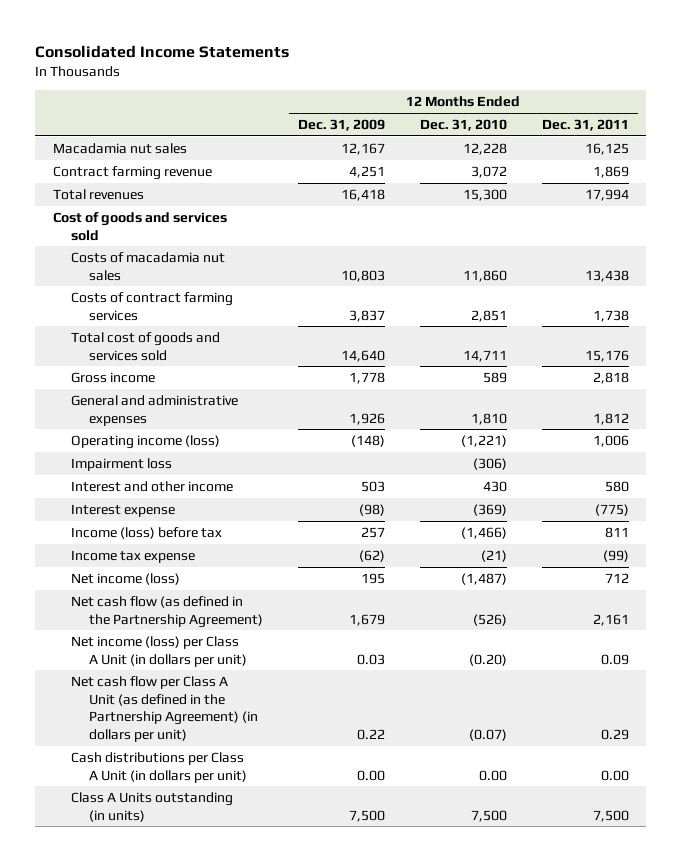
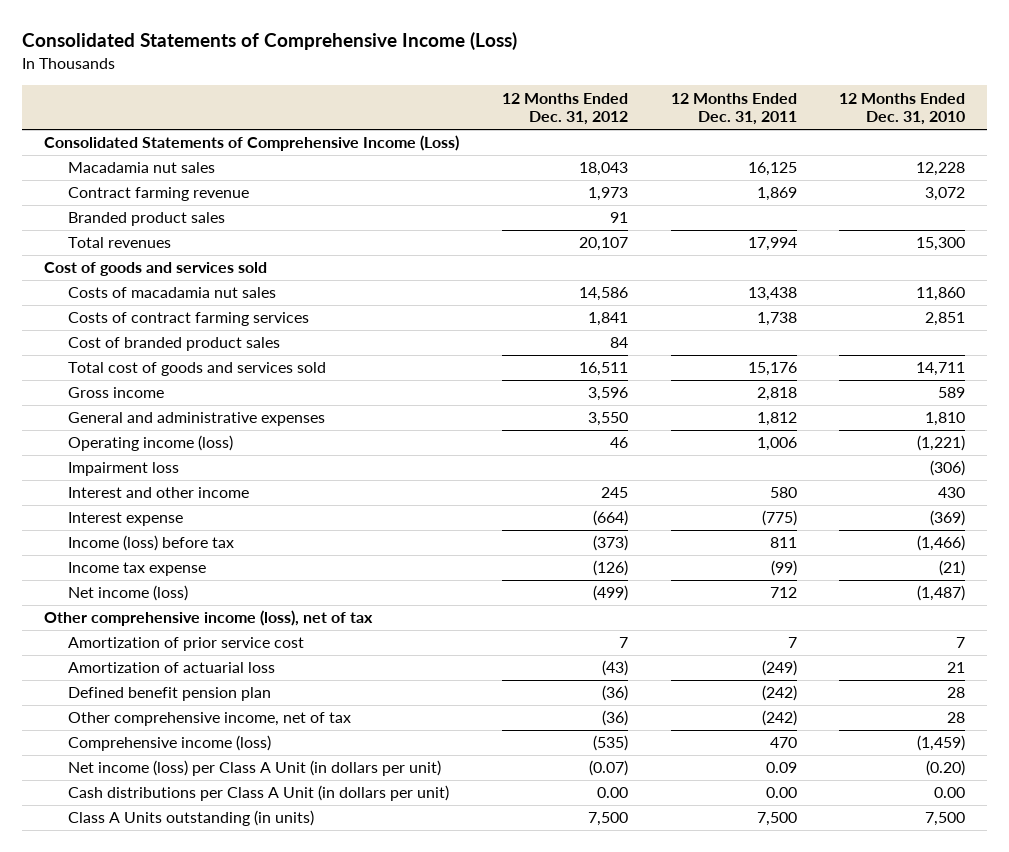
- Consolidated Income Statements
+ Consolidated Statements of Comprehensive Income (Loss)
- | 12 Months Ended Dec. 31, 2009 | 12 Months Ended Dec. 31, 2010 | 12 Months Ended Dec. 31, 2011
+ | 12 Months Ended Dec. 31, 2012 | 12 Months Ended Dec. 31, 2011 | 12 Months Ended Dec. 31, 2010
+ Consolidated Statements of Comprehensive Income (Loss)
+ Branded product sales | 91 | |
+ Cost of branded product sales | 84 | |
- Net cash flow (as defined in the Partnership Agreement) | 1,679 | (526) | 2,161
+ Other comprehensive income (loss), net of tax
+ Amortization of prior service cost | 7 | 7 | 7
+ Amortization of actuarial loss | (43) | (249) | 21
+ Defined benefit pension plan | (36) | (242) | 28
+ Other comprehensive income, net of tax | (36) | (242) | 28
+ Comprehensive income (loss) | (535) | 470 | (1,459)
- Net cash flow per Class A Unit (as defined in the Partnership Agreement) (in dollars per unit) | 0.22 | (0.07) | 0.29

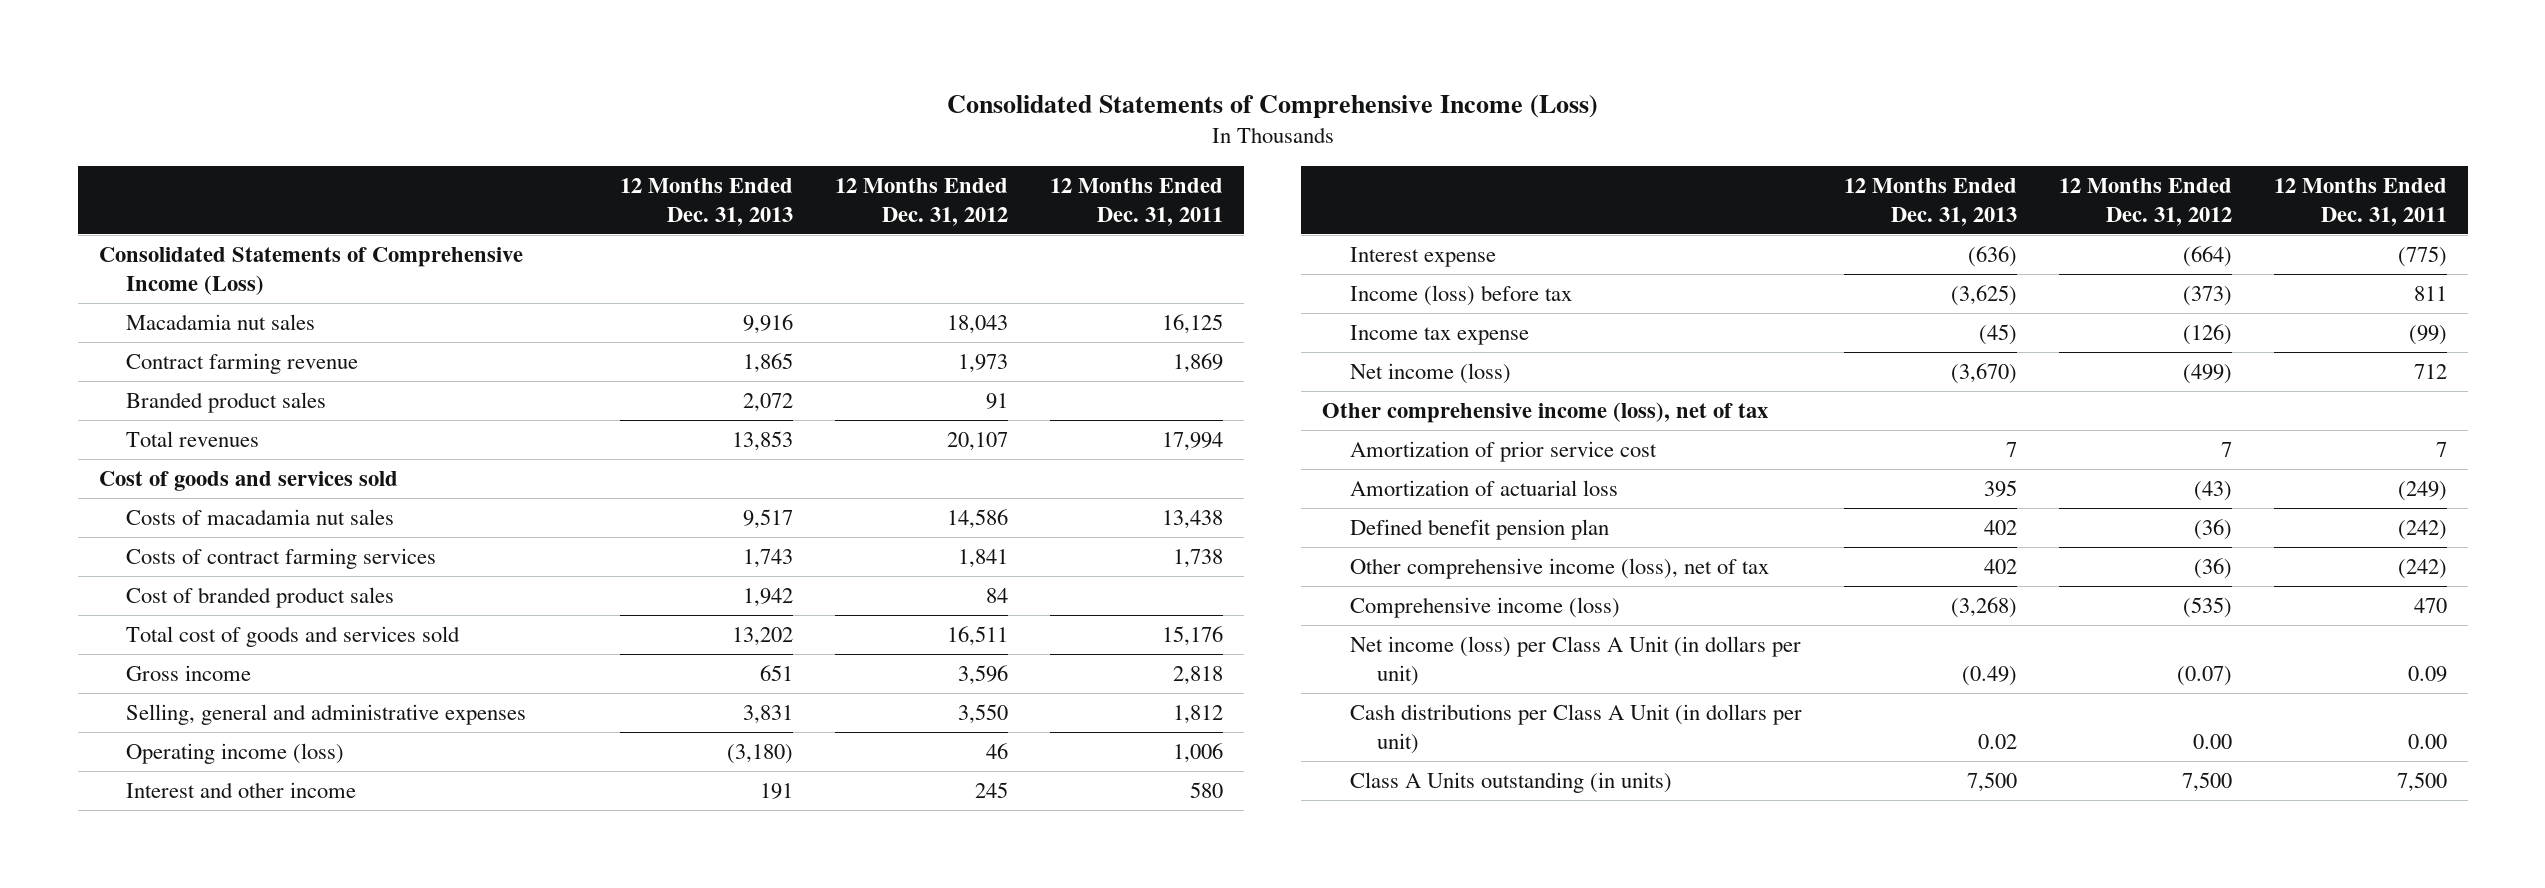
- | 12 Months Ended Dec. 31, 2012 | 12 Months Ended Dec. 31, 2011 | 12 Months Ended Dec. 31, 2010
+ | 12 Months Ended Dec. 31, 2013 | 12 Months Ended Dec. 31, 2012 | 12 Months Ended Dec. 31, 2011
- General and administrative expenses | 3,550 | 1,812 | 1,810
+ Selling, general and administrative expenses | 3,831 | 3,550 | 1,812
- Impairment loss | | | (306)
- Other comprehensive income, net of tax | (36) | (242) | 28
+ Other comprehensive income (loss), net of tax | 402 | (36) | (242)

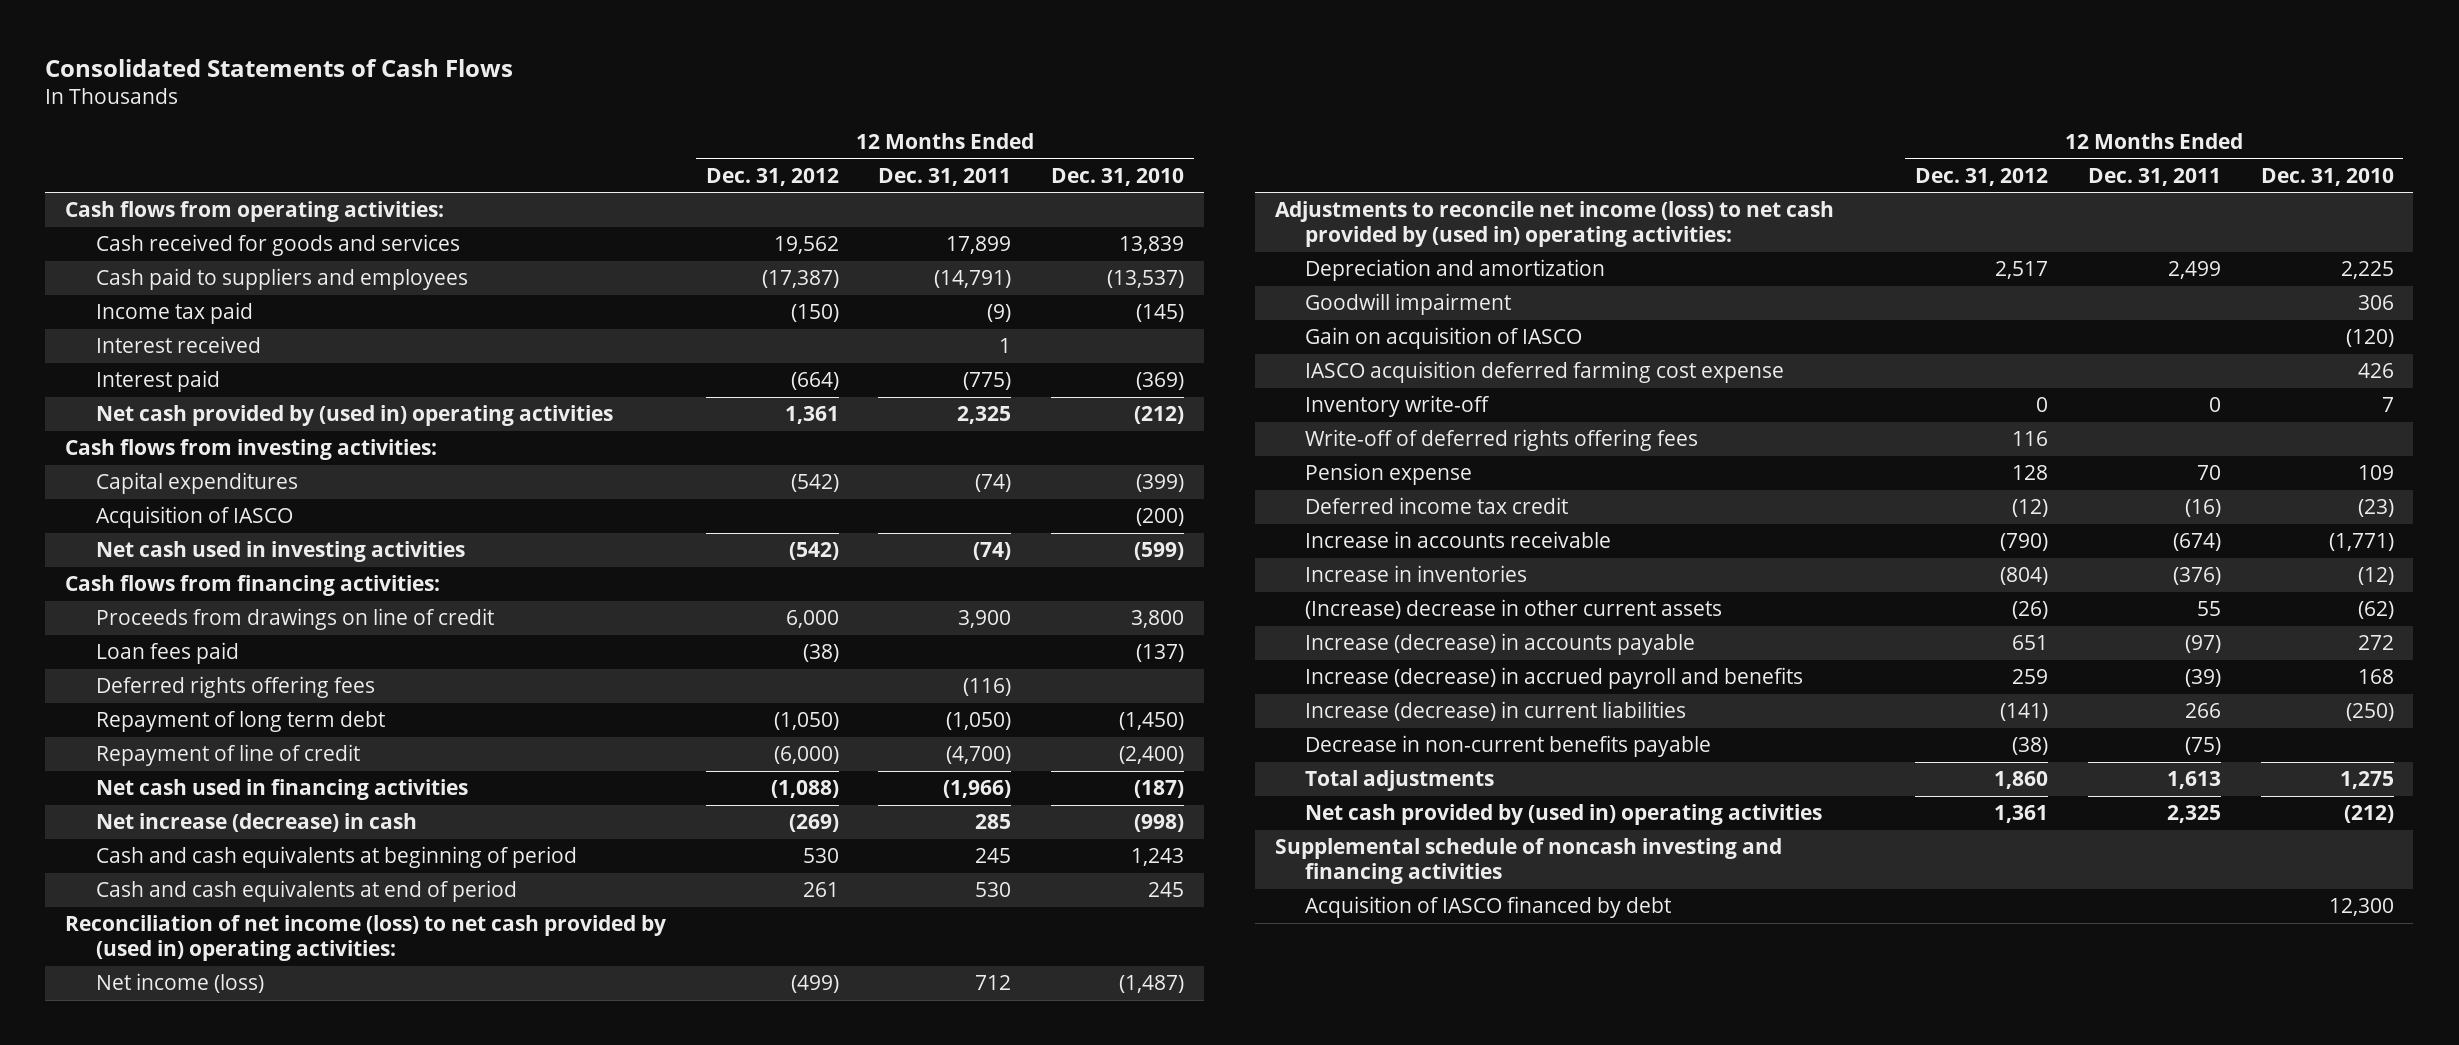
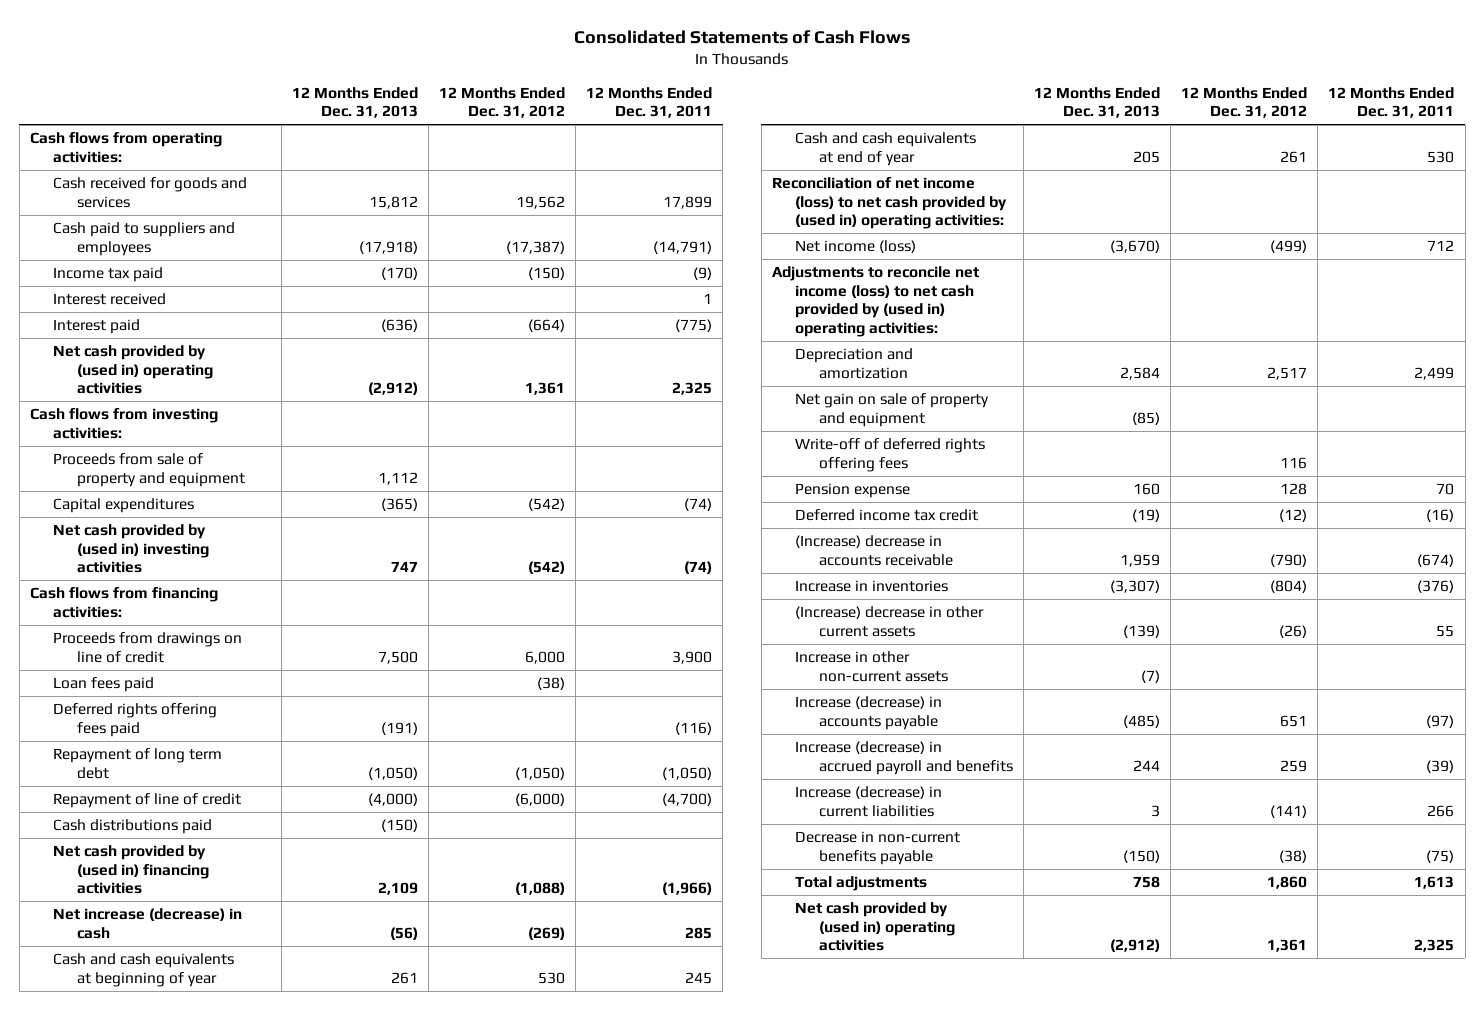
- | 12 Months Ended Dec. 31, 2012 | 12 Months Ended Dec. 31, 2011 | 12 Months Ended Dec. 31, 2010
+ | 12 Months Ended Dec. 31, 2013 | 12 Months Ended Dec. 31, 2012 | 12 Months Ended Dec. 31, 2011
+ Proceeds from sale of property and equipment | 1,112 | |
- Acquisition of IASCO | | | (200)
- Net cash used in investing activities | (542) | (74) | (599)
+ Net cash provided by (used in) investing activities | 747 | (542) | (74)
- Deferred rights offering fees | | (116) |
+ Deferred rights offering fees paid | (191) | | (116)
- Net cash used in financing activities | (1,088) | (1,966) | (187)
+ Cash distributions paid | (150) | |
+ Net cash provided by (used in) financing activities | 2,109 | (1,088) | (1,966)
- Cash and cash equivalents at beginning of period | 530 | 245 | 1,243
- Cash and cash equivalents at end of period | 261 | 530 | 245
+ Cash and cash equivalents at beginning of year | 261 | 530 | 245
+ Cash and cash equivalents at end of year | 205 | 261 | 530
- Goodwill impairment | | | 306
- Gain on acquisition of IASCO | | | (120)
- IASCO acquisition deferred farming cost expense | | | 426
- Inventory write-off | 0 | 0 | 7
+ Net gain on sale of property and equipment | (85) | |
- Increase in accounts receivable | (790) | (674) | (1,771)
+ (Increase) decrease in accounts receivable | 1,959 | (790) | (674)
+ Increase in other non-current assets | (7) | |
- Supplemental schedule of noncash investing and financing activities
- Acquisition of IASCO financed by debt | | | 12,300

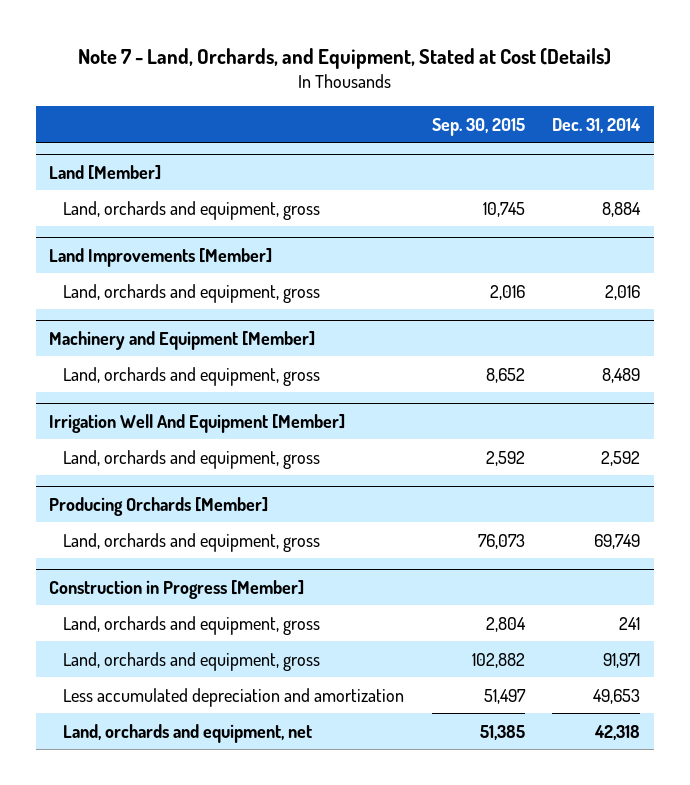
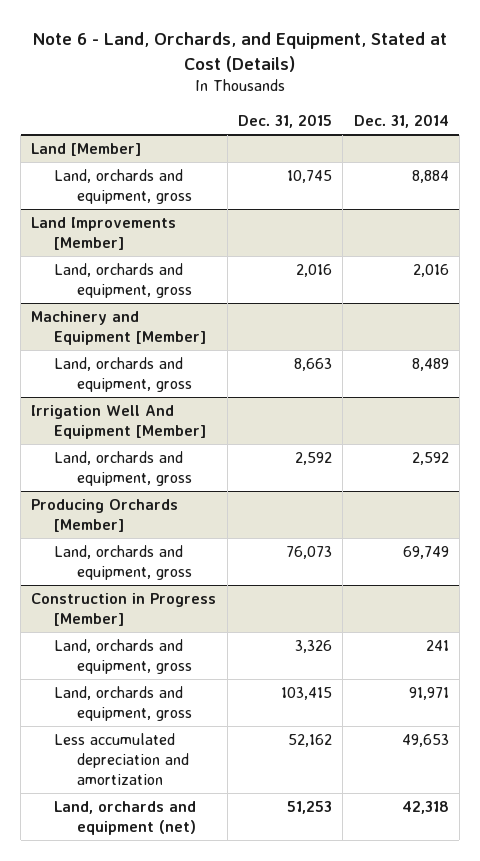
- Note 7 - Land, Orchards, and Equipment, Stated at Cost (Details)
+ Note 6 - Land, Orchards, and Equipment, Stated at Cost (Details)
- | Sep. 30, 2015 | Dec. 31, 2014
+ | Dec. 31, 2015 | Dec. 31, 2014
@ Construction in Progress [Member]
- Land, orchards and equipment, net | 51,385 | 42,318
+ Land, orchards and equipment (net) | 51,253 | 42,318

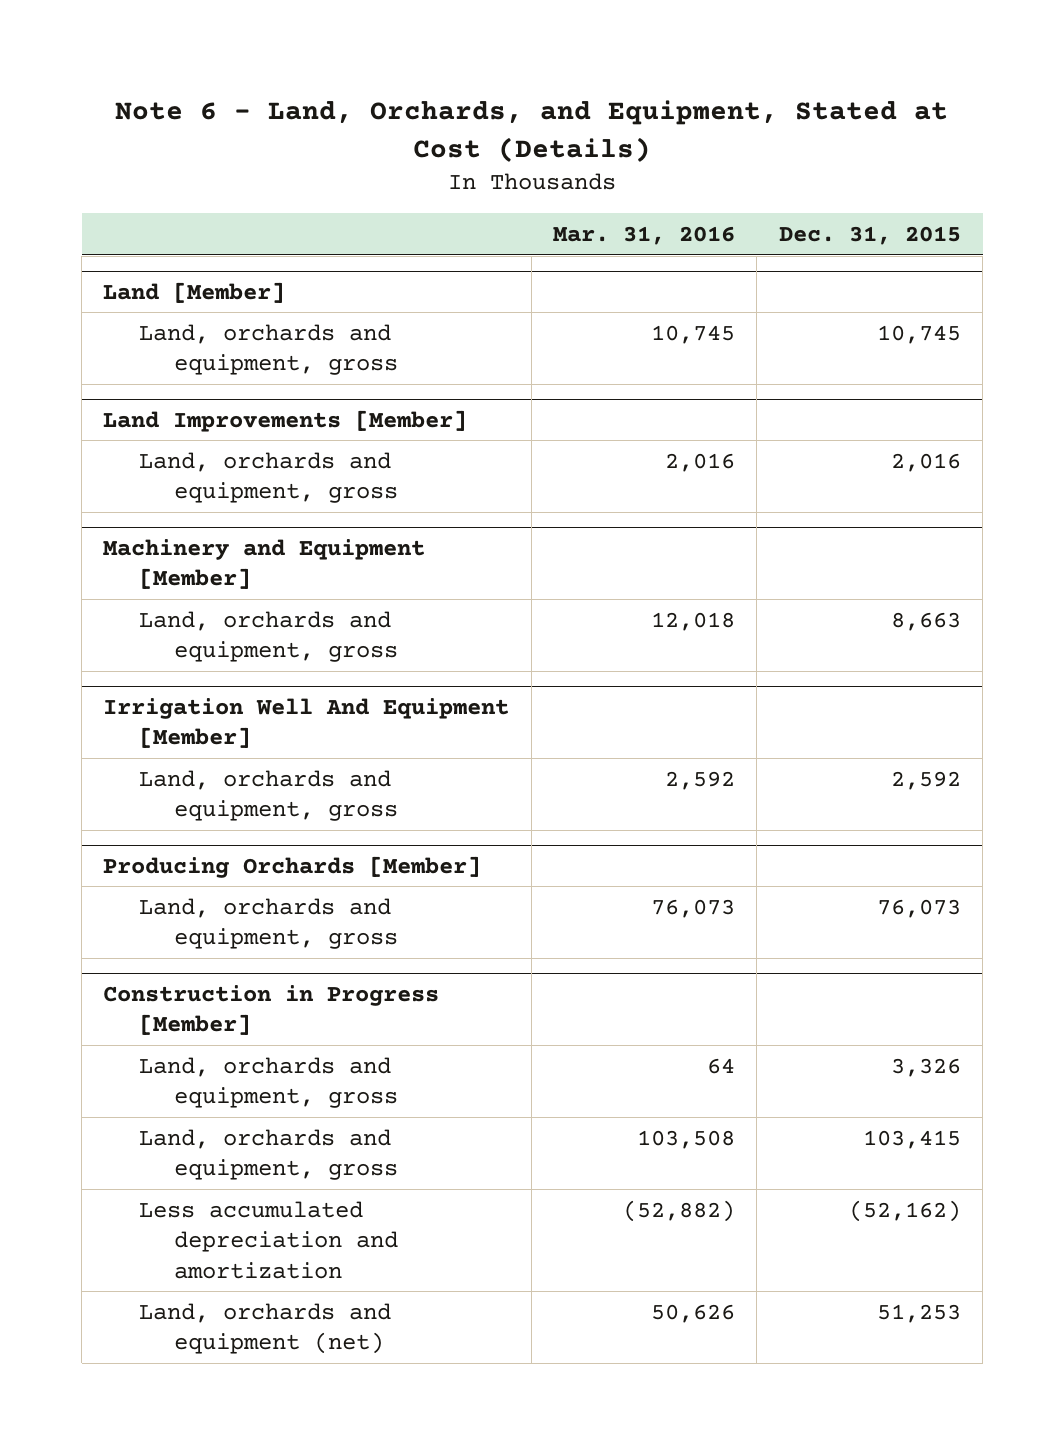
- | Dec. 31, 2015 | Dec. 31, 2014
+ | Mar. 31, 2016 | Dec. 31, 2015
@ Construction in Progress [Member]
- Less accumulated depreciation and amortization | 52,162 | 49,653
+ Less accumulated depreciation and amortization | (52,882) | (52,162)

